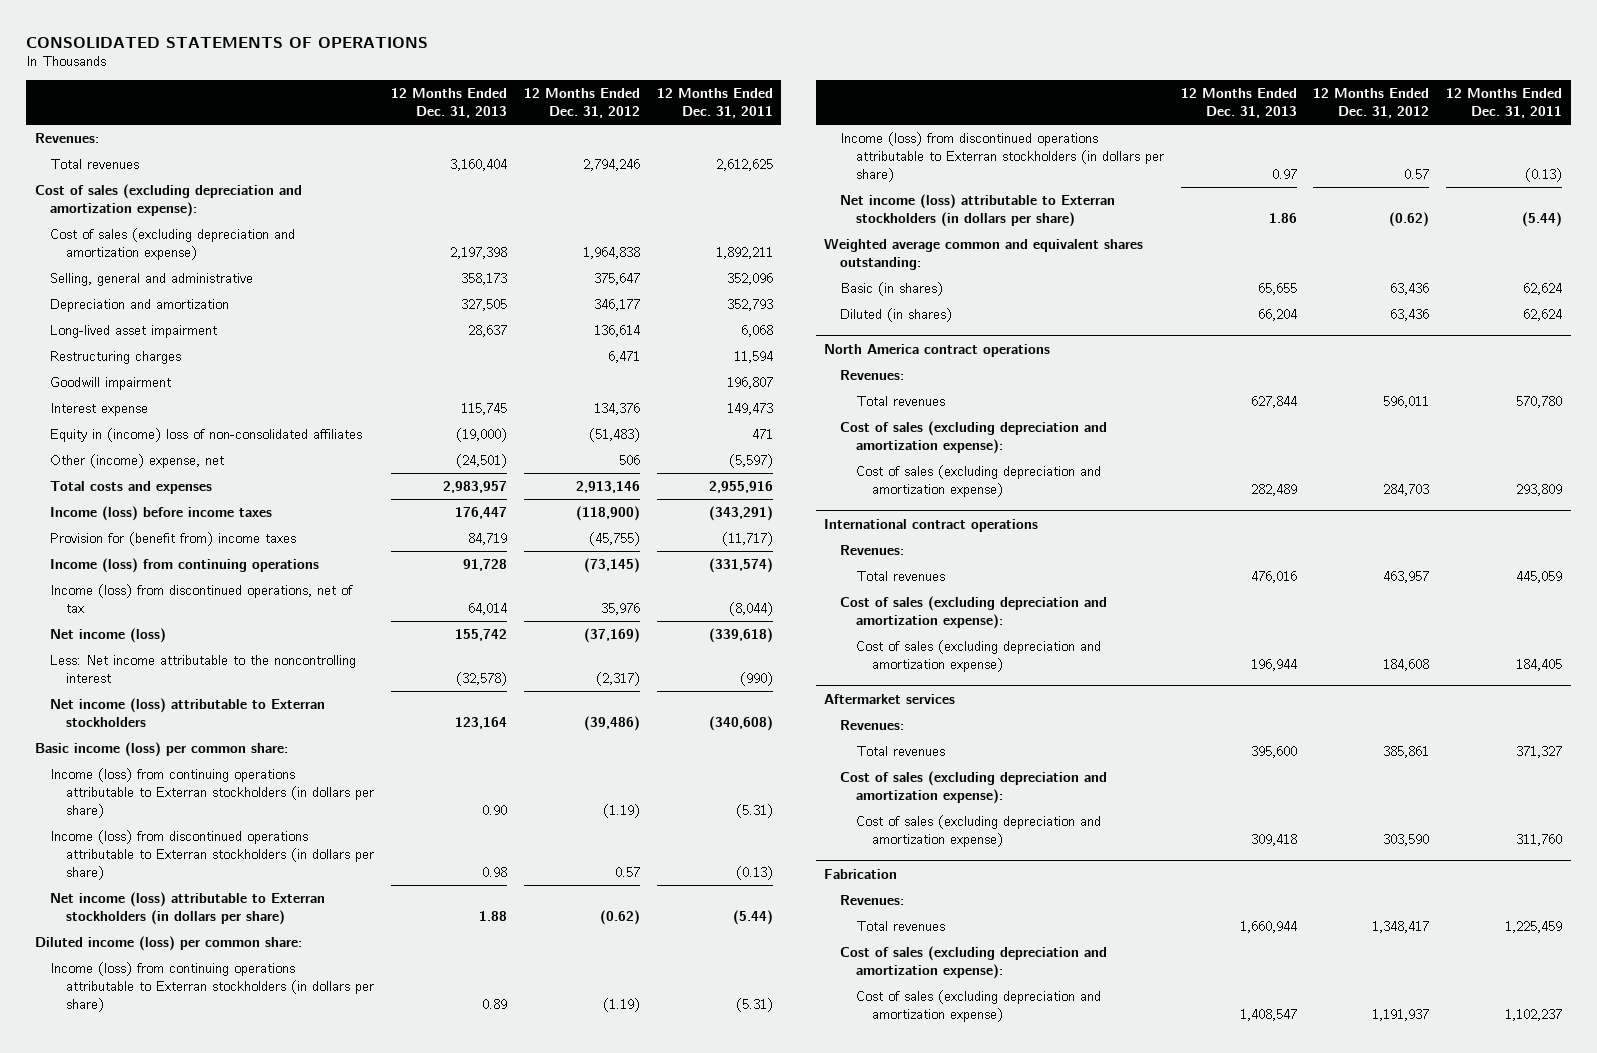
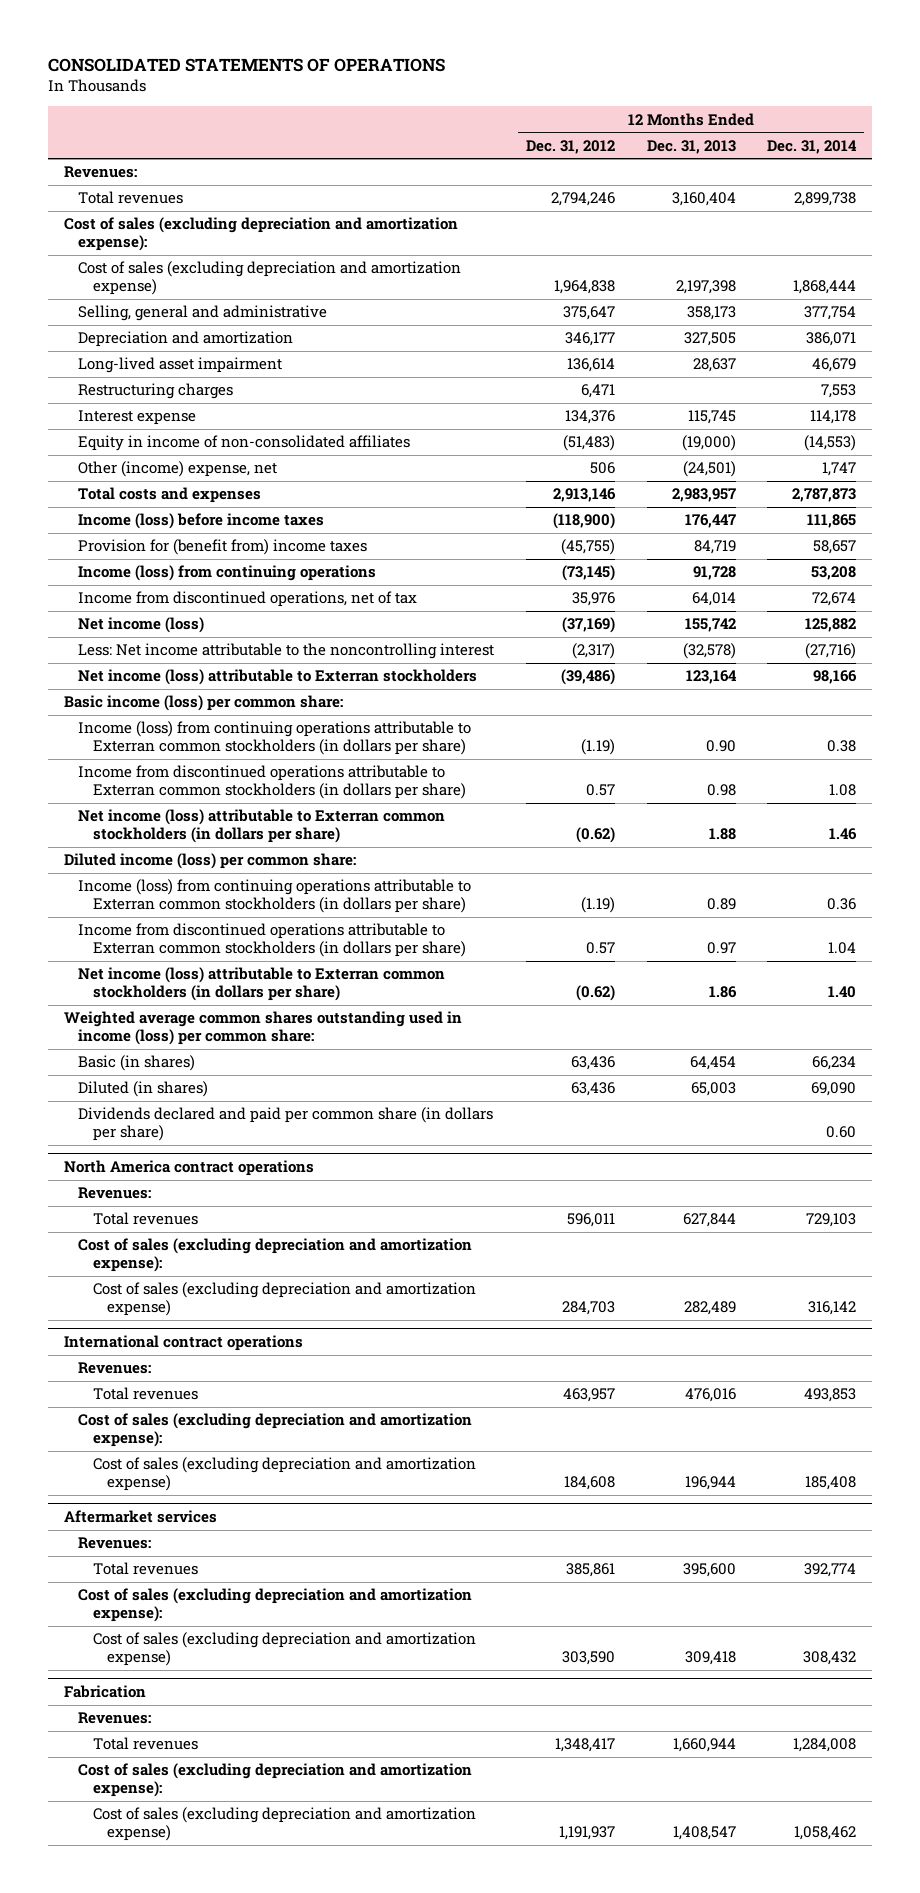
- | 12 Months Ended Dec. 31, 2013 | 12 Months Ended Dec. 31, 2012 | 12 Months Ended Dec. 31, 2011
+ | 12 Months Ended Dec. 31, 2012 | 12 Months Ended Dec. 31, 2013 | 12 Months Ended Dec. 31, 2014
- Goodwill impairment | | | 196,807
- Equity in (income) loss of non-consolidated affiliates | (19,000) | (51,483) | 471
+ Equity in income of non-consolidated affiliates | (51,483) | (19,000) | (14,553)
- Income (loss) from discontinued operations, net of tax | 64,014 | 35,976 | (8,044)
+ Income from discontinued operations, net of tax | 35,976 | 64,014 | 72,674
- Income (loss) from continuing operations attributable to Exterran stockholders (in dollars per share) | 0.90 | (1.19) | (5.31)
- Income (loss) from discontinued operations attributable to Exterran stockholders (in dollars per share) | 0.98 | 0.57 | (0.13)
- Net income (loss) attributable to Exterran stockholders (in dollars per share) | 1.88 | (0.62) | (5.44)
+ Income (loss) from continuing operations attributable to Exterran common stockholders (in dollars per share) | (1.19) | 0.90 | 0.38
+ Income from discontinued operations attributable to Exterran common stockholders (in dollars per share) | 0.57 | 0.98 | 1.08
+ Net income (loss) attributable to Exterran common stockholders (in dollars per share) | (0.62) | 1.88 | 1.46
- Income (loss) from continuing operations attributable to Exterran stockholders (in dollars per share) | 0.89 | (1.19) | (5.31)
- Income (loss) from discontinued operations attributable to Exterran stockholders (in dollars per share) | 0.97 | 0.57 | (0.13)
- Net income (loss) attributable to Exterran stockholders (in dollars per share) | 1.86 | (0.62) | (5.44)
- Weighted average common and equivalent shares outstanding:
- Basic (in shares) | 65,655 | 63,436 | 62,624
- Diluted (in shares) | 66,204 | 63,436 | 62,624
+ Income (loss) from continuing operations attributable to Exterran common stockholders (in dollars per share) | (1.19) | 0.89 | 0.36
+ Income from discontinued operations attributable to Exterran common stockholders (in dollars per share) | 0.57 | 0.97 | 1.04
+ Net income (loss) attributable to Exterran common stockholders (in dollars per share) | (0.62) | 1.86 | 1.40
+ Weighted average common shares outstanding used in income (loss) per common share:
+ Basic (in shares) | 63,436 | 64,454 | 66,234
+ Diluted (in shares) | 63,436 | 65,003 | 69,090
+ Dividends declared and paid per common share (in dollars per share) | | | 0.60

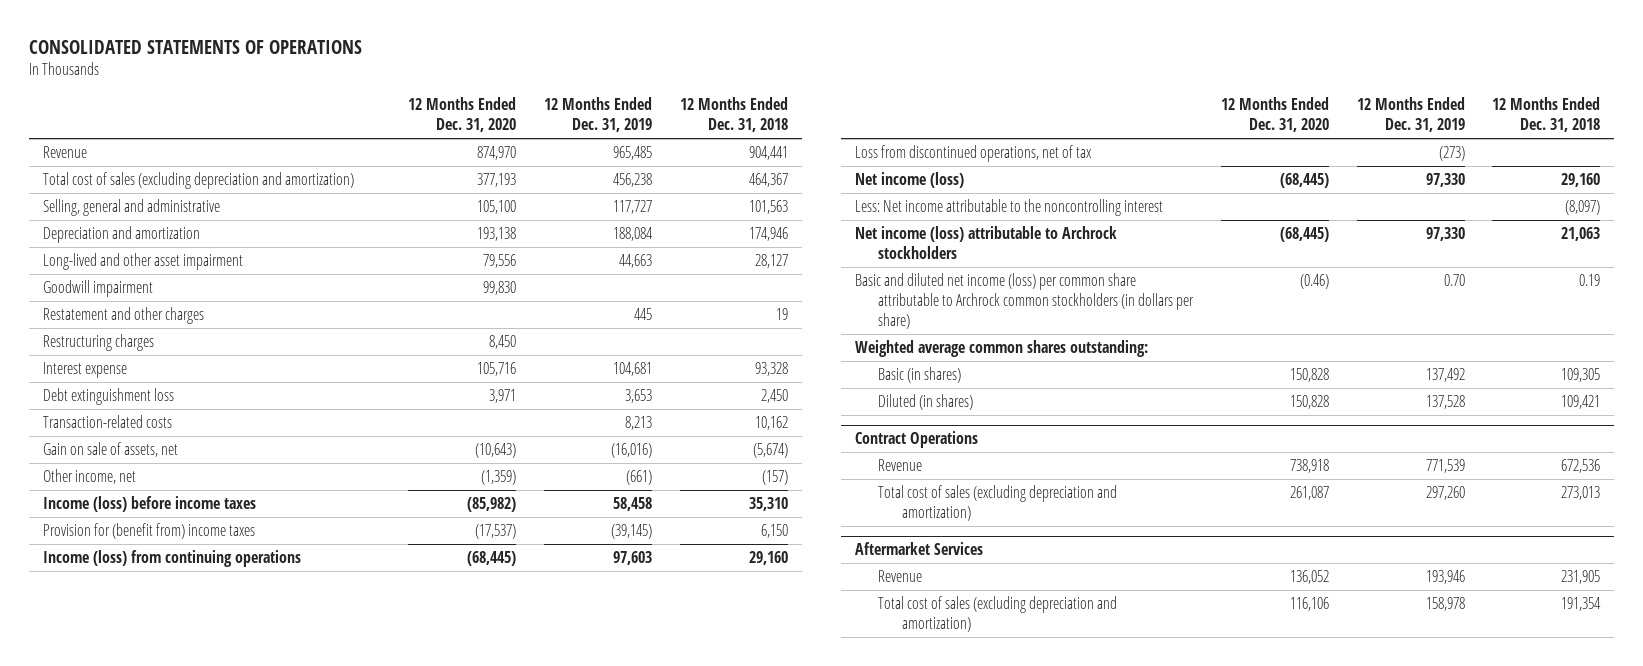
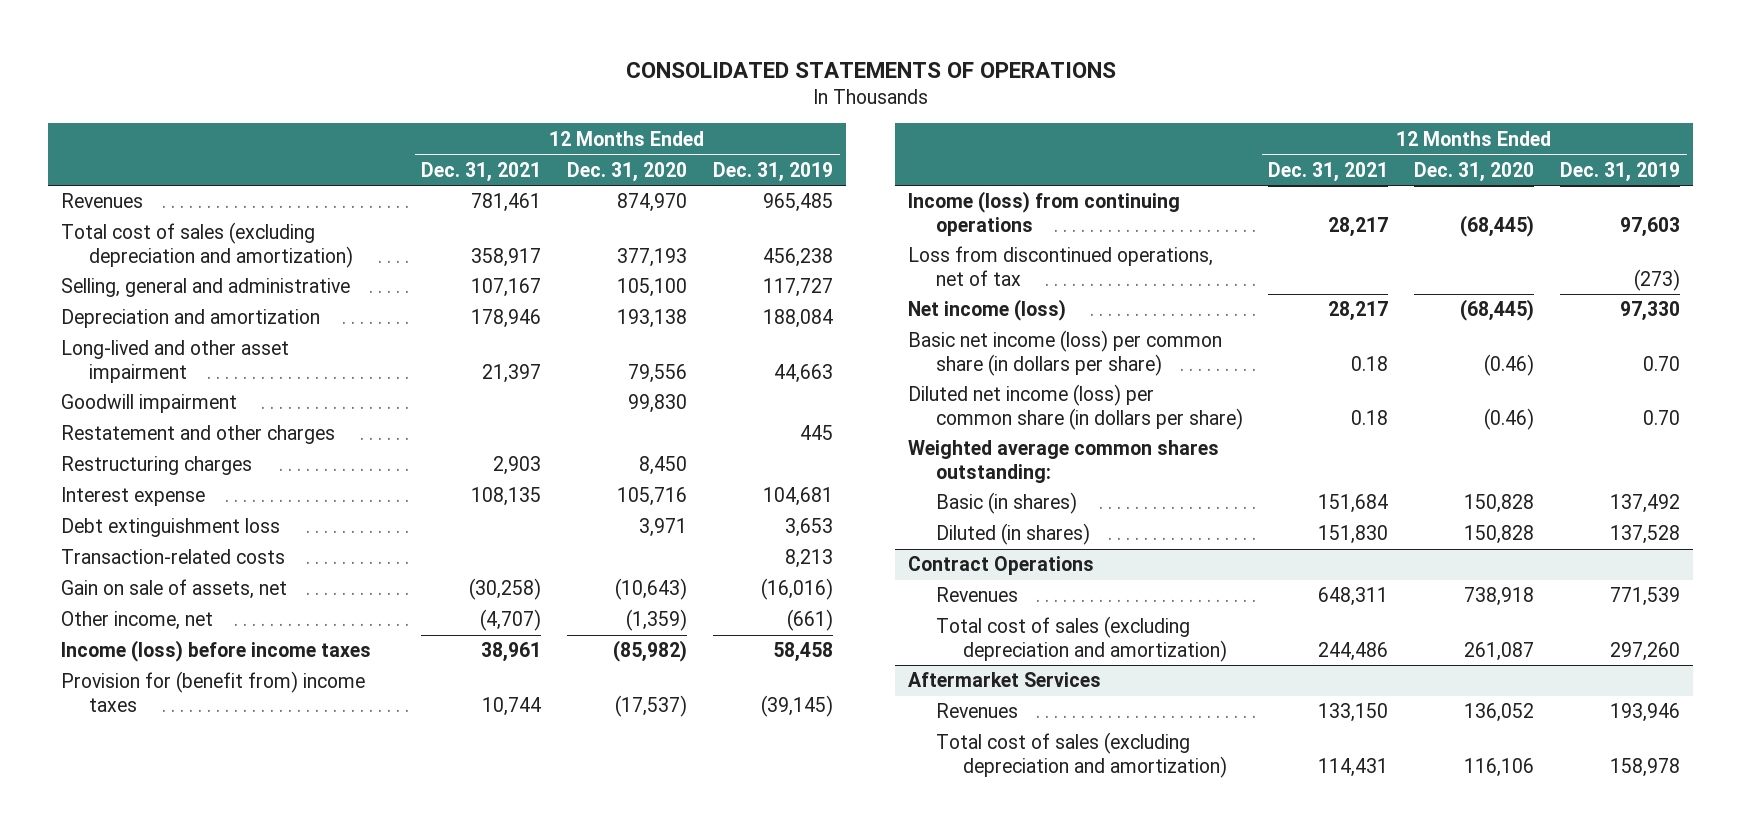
- | 12 Months Ended Dec. 31, 2020 | 12 Months Ended Dec. 31, 2019 | 12 Months Ended Dec. 31, 2018
+ | 12 Months Ended Dec. 31, 2021 | 12 Months Ended Dec. 31, 2020 | 12 Months Ended Dec. 31, 2019
- Revenue | 874,970 | 965,485 | 904,441
+ Revenues | 781,461 | 874,970 | 965,485
- Less: Net income attributable to the noncontrolling interest | | | (8,097)
- Net income (loss) attributable to Archrock stockholders | (68,445) | 97,330 | 21,063
- Basic and diluted net income (loss) per common share attributable to Archrock common stockholders (in dollars per share) | (0.46) | 0.70 | 0.19
+ Basic net income (loss) per common share (in dollars per share) | 0.18 | (0.46) | 0.70
+ Diluted net income (loss) per common share (in dollars per share) | 0.18 | (0.46) | 0.70
@ Contract Operations
- Revenue | 738,918 | 771,539 | 672,536
+ Revenues | 648,311 | 738,918 | 771,539
@ Aftermarket Services
- Revenue | 136,052 | 193,946 | 231,905
+ Revenues | 133,150 | 136,052 | 193,946

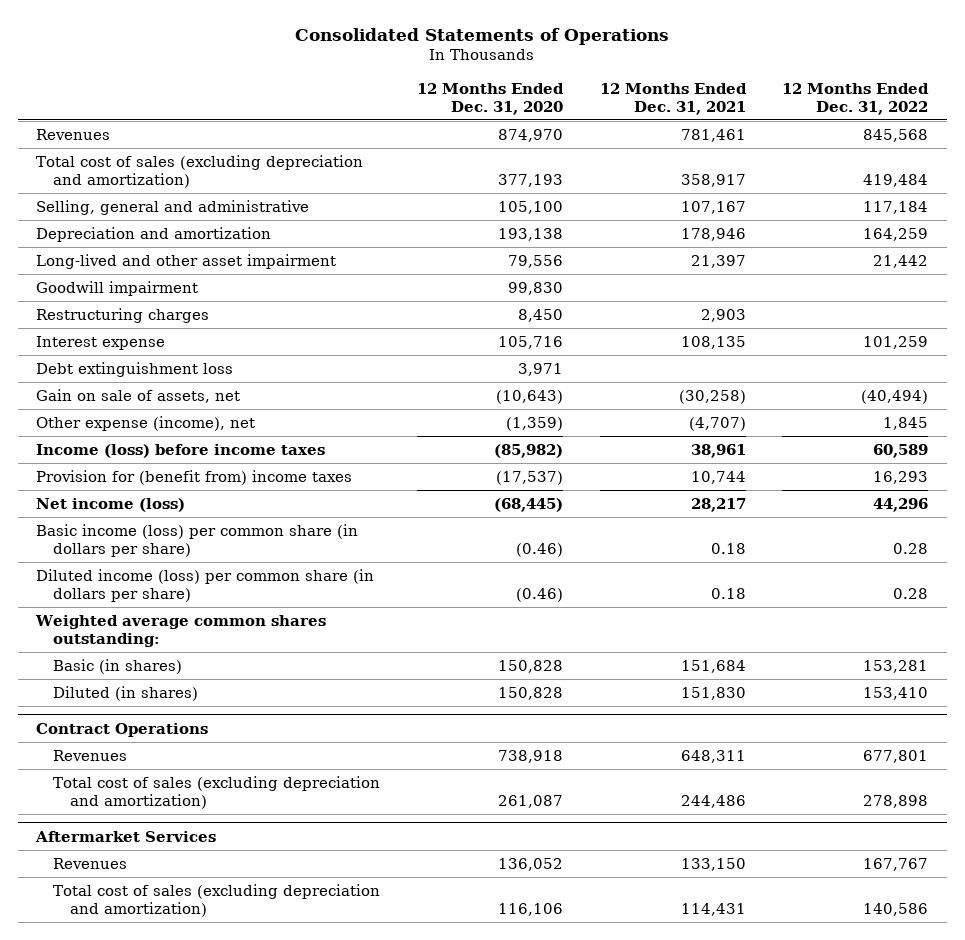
- CONSOLIDATED STATEMENTS OF OPERATIONS
+ Consolidated Statements of Operations
- | 12 Months Ended Dec. 31, 2021 | 12 Months Ended Dec. 31, 2020 | 12 Months Ended Dec. 31, 2019
+ | 12 Months Ended Dec. 31, 2020 | 12 Months Ended Dec. 31, 2021 | 12 Months Ended Dec. 31, 2022
- Restatement and other charges | | | 445
- Transaction-related costs | | | 8,213
- Other income, net | (4,707) | (1,359) | (661)
+ Other expense (income), net | (1,359) | (4,707) | 1,845
- Income (loss) from continuing operations | 28,217 | (68,445) | 97,603
- Loss from discontinued operations, net of tax | | | (273)
- Basic net income (loss) per common share (in dollars per share) | 0.18 | (0.46) | 0.70
- Diluted net income (loss) per common share (in dollars per share) | 0.18 | (0.46) | 0.70
+ Basic income (loss) per common share (in dollars per share) | (0.46) | 0.18 | 0.28
+ Diluted income (loss) per common share (in dollars per share) | (0.46) | 0.18 | 0.28

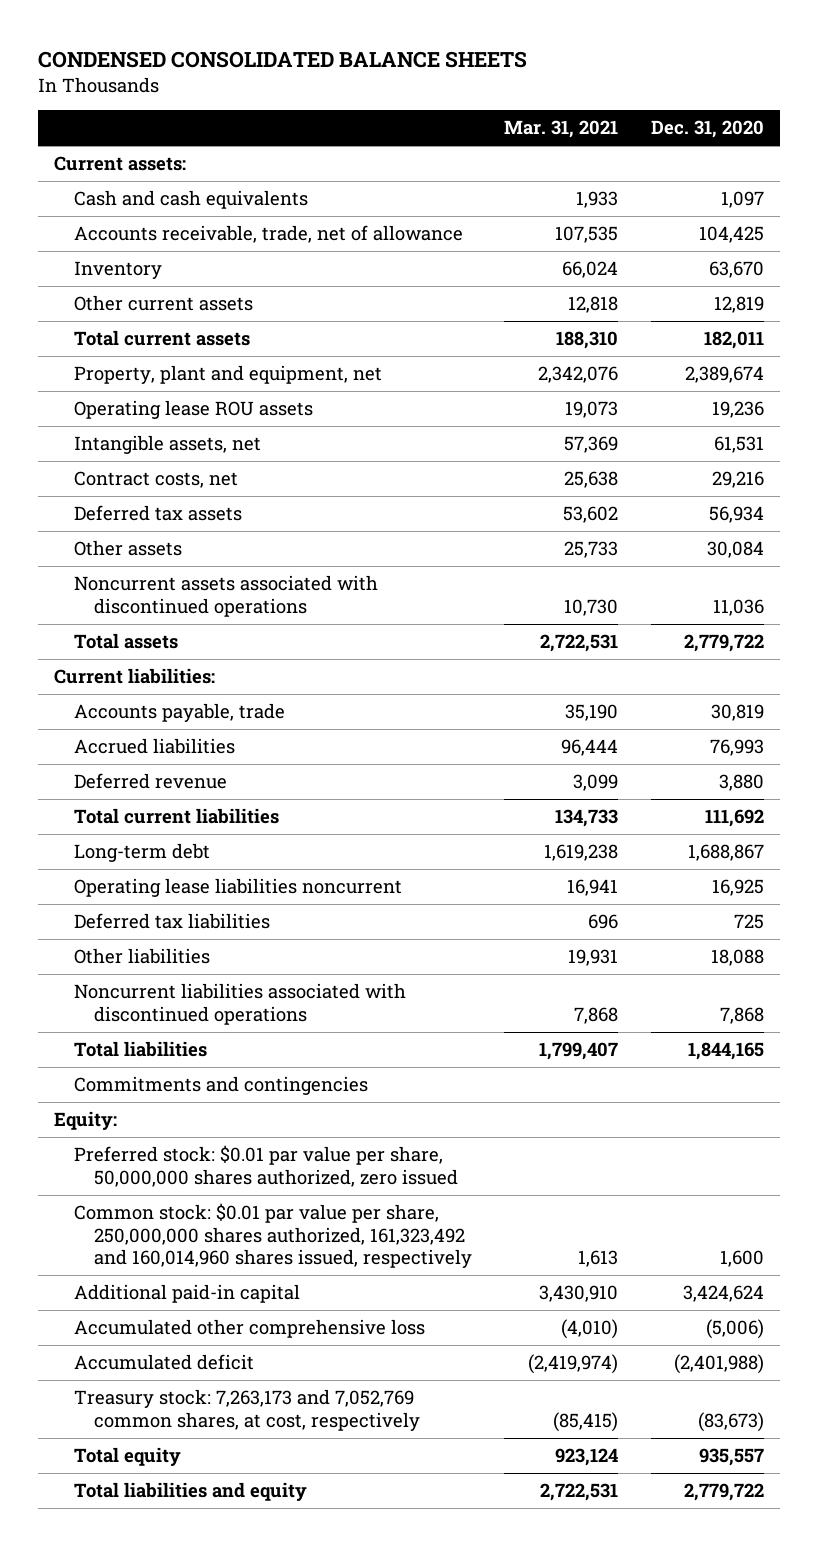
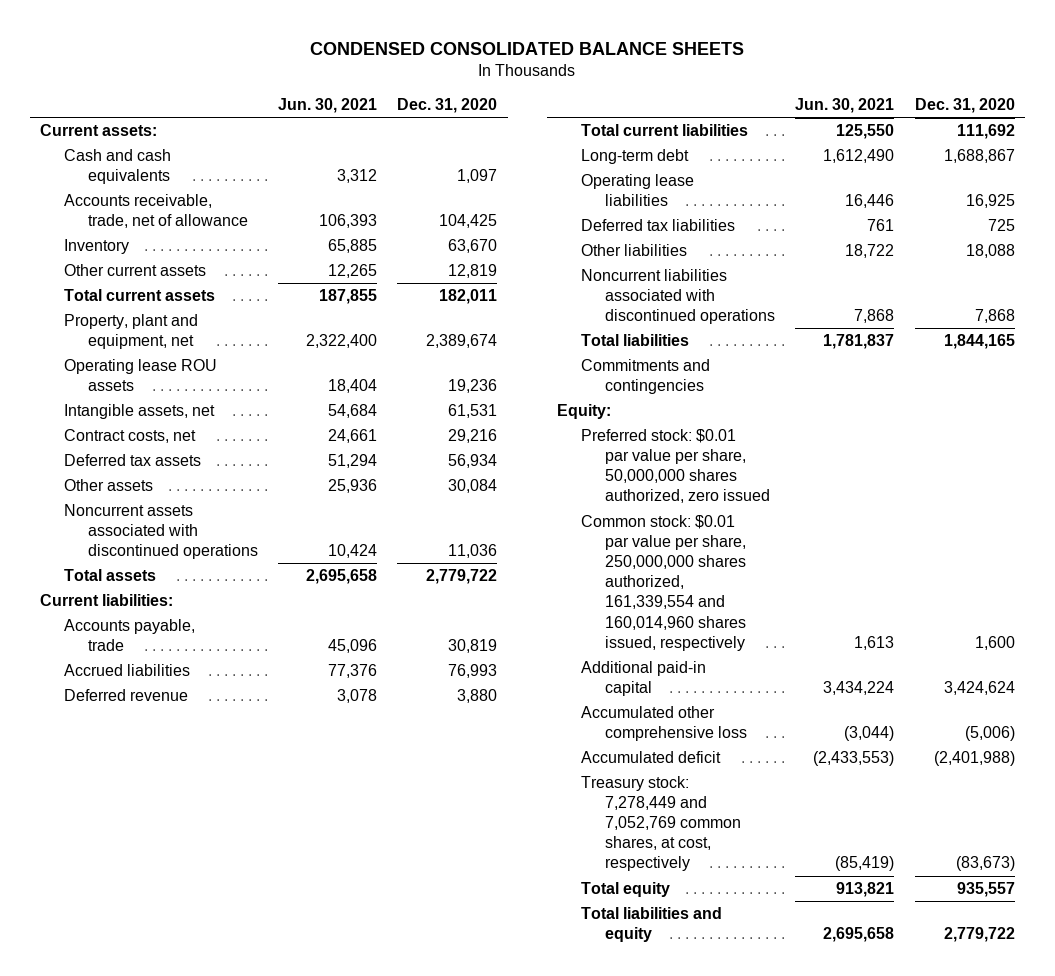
- | Mar. 31, 2021 | Dec. 31, 2020
+ | Jun. 30, 2021 | Dec. 31, 2020
- Operating lease liabilities noncurrent | 16,941 | 16,925
+ Operating lease liabilities | 16,446 | 16,925
- Common stock: $0.01 par value per share, 250,000,000 shares authorized, 161,323,492 and 160,014,960 shares issued, respectively | 1,613 | 1,600
+ Common stock: $0.01 par value per share, 250,000,000 shares authorized, 161,339,554 and 160,014,960 shares issued, respectively | 1,613 | 1,600
- Treasury stock: 7,263,173 and 7,052,769 common shares, at cost, respectively | (85,415) | (83,673)
+ Treasury stock: 7,278,449 and 7,052,769 common shares, at cost, respectively | (85,419) | (83,673)

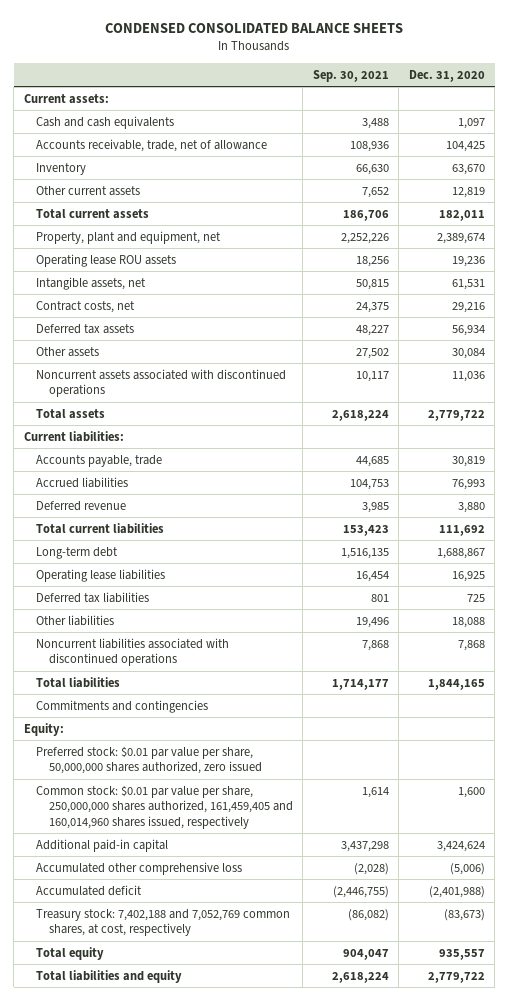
- | Jun. 30, 2021 | Dec. 31, 2020
+ | Sep. 30, 2021 | Dec. 31, 2020
- Common stock: $0.01 par value per share, 250,000,000 shares authorized, 161,339,554 and 160,014,960 shares issued, respectively | 1,613 | 1,600
+ Common stock: $0.01 par value per share, 250,000,000 shares authorized, 161,459,405 and 160,014,960 shares issued, respectively | 1,614 | 1,600
- Treasury stock: 7,278,449 and 7,052,769 common shares, at cost, respectively | (85,419) | (83,673)
+ Treasury stock: 7,402,188 and 7,052,769 common shares, at cost, respectively | (86,082) | (83,673)

